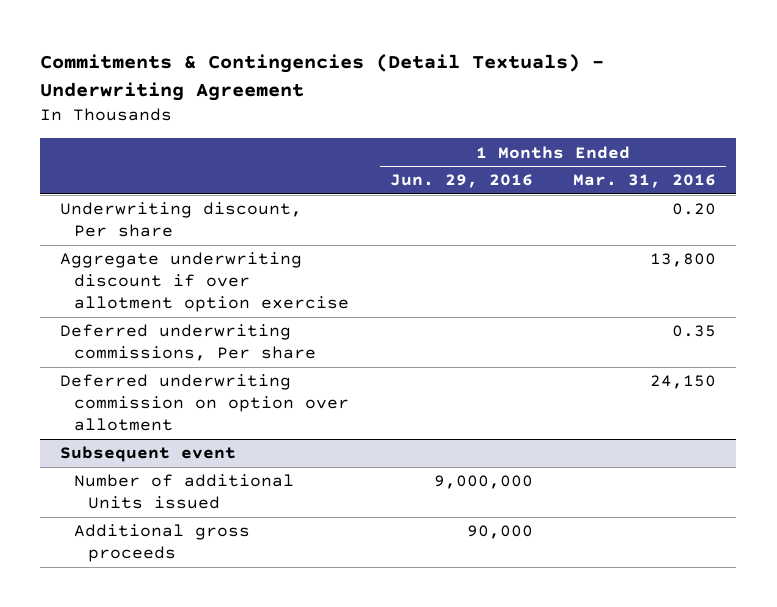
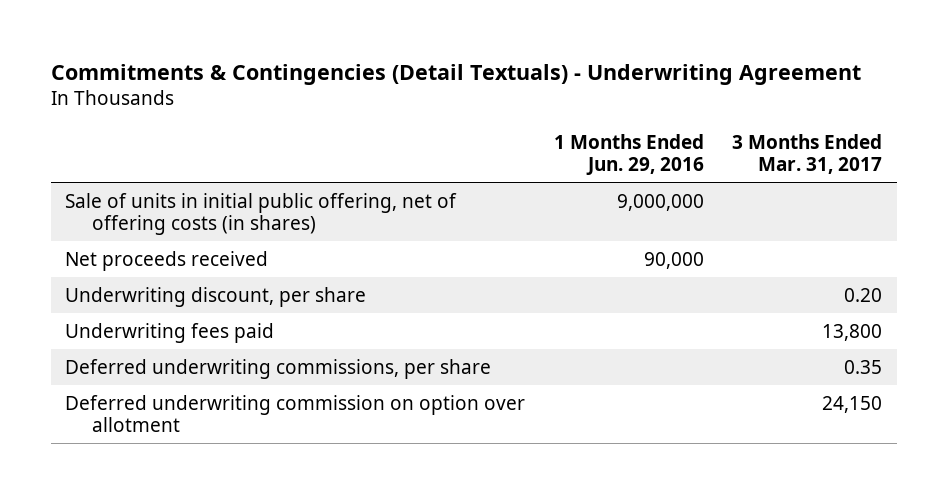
- | 1 Months Ended Jun. 29, 2016 | 1 Months Ended Mar. 31, 2016
+ | 1 Months Ended Jun. 29, 2016 | 3 Months Ended Mar. 31, 2017
- Underwriting discount, Per share | | 0.20
- Aggregate underwriting discount if over allotment option exercise | | 13,800
- Deferred underwriting commissions, Per share | | 0.35
+ Sale of units in initial public offering, net of offering costs (in shares) | 9,000,000 |
+ Net proceeds received | 90,000 |
+ Underwriting discount, per share | | 0.20
+ Underwriting fees paid | | 13,800
+ Deferred underwriting commissions, per share | | 0.35
- Subsequent event
- Number of additional Units issued | 9,000,000 |
- Additional gross proceeds | 90,000 |

